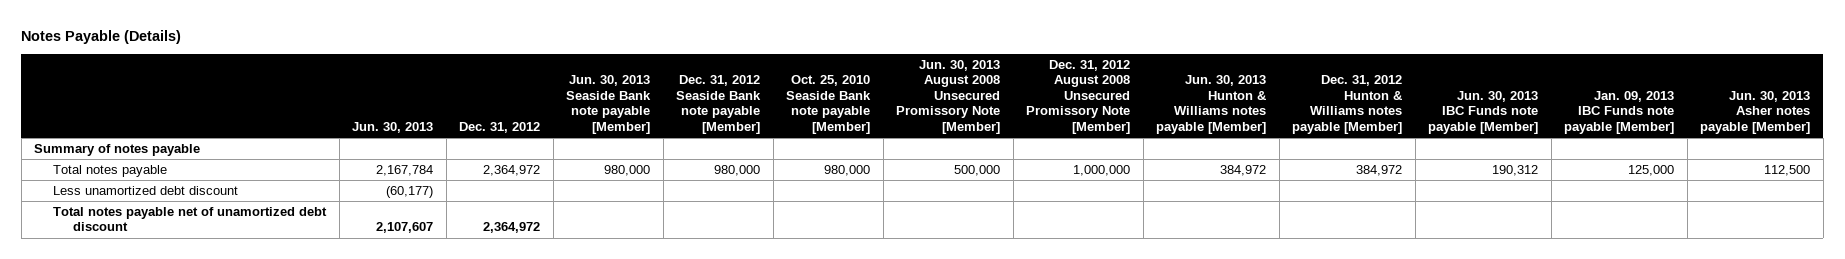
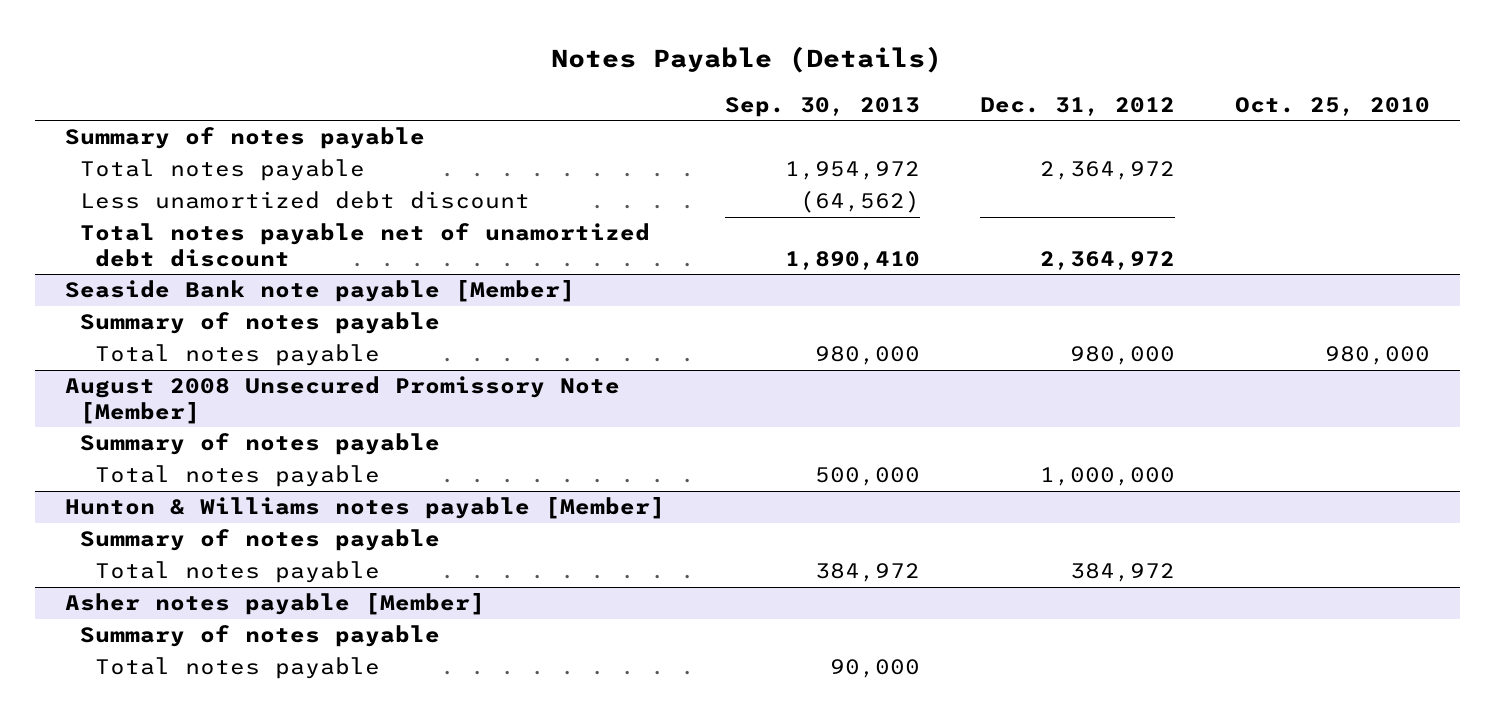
- | Jun. 30, 2013 | Dec. 31, 2012 | Jun. 30, 2013 Seaside Bank note payable [Member] | Dec. 31, 2012 Seaside Bank note payable [Member] | Oct. 25, 2010 Seaside Bank note payable [Member] | Jun. 30, 2013 August 2008 Unsecured Promissory Note [Member] | Dec. 31, 2012 August 2008 Unsecured Promissory Note [Member] | Jun. 30, 2013 Hunton & Williams notes payable [Member] | Dec. 31, 2012 Hunton & Williams notes payable [Member] | Jun. 30, 2013 IBC Funds note payable [Member] | Jan. 09, 2013 IBC Funds note payable [Member] | Jun. 30, 2013 Asher notes payable [Member]
+ | Sep. 30, 2013 | Dec. 31, 2012 | Oct. 25, 2010
+ Seaside Bank note payable [Member]
+ Summary of notes payable
+ Total notes payable | 980,000 | 980,000 | 980,000
+ August 2008 Unsecured Promissory Note [Member]
+ Summary of notes payable
+ Total notes payable | 500,000 | 1,000,000 |
+ Hunton & Williams notes payable [Member]
+ Summary of notes payable
+ Total notes payable | 384,972 | 384,972 |
+ Asher notes payable [Member]
+ Summary of notes payable
+ Total notes payable | 90,000 | |

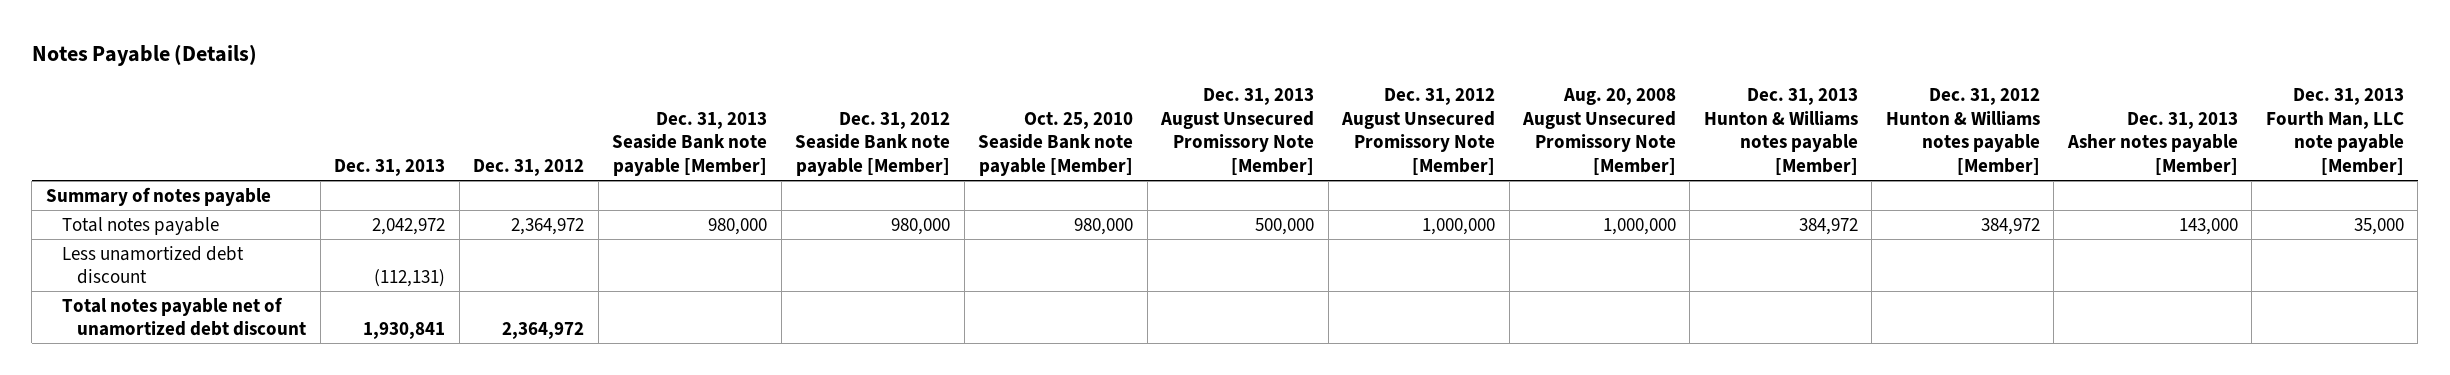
- | Sep. 30, 2013 | Dec. 31, 2012 | Oct. 25, 2010
+ | Dec. 31, 2013 | Dec. 31, 2012 | Dec. 31, 2013 Seaside Bank note payable [Member] | Dec. 31, 2012 Seaside Bank note payable [Member] | Oct. 25, 2010 Seaside Bank note payable [Member] | Dec. 31, 2013 August Unsecured Promissory Note [Member] | Dec. 31, 2012 August Unsecured Promissory Note [Member] | Aug. 20, 2008 August Unsecured Promissory Note [Member] | Dec. 31, 2013 Hunton & Williams notes payable [Member] | Dec. 31, 2012 Hunton & Williams notes payable [Member] | Dec. 31, 2013 Asher notes payable [Member] | Dec. 31, 2013 Fourth Man, LLC note payable [Member]
- Seaside Bank note payable [Member]
- Summary of notes payable
- Total notes payable | 980,000 | 980,000 | 980,000
- August 2008 Unsecured Promissory Note [Member]
- Summary of notes payable
- Total notes payable | 500,000 | 1,000,000 |
- Hunton & Williams notes payable [Member]
- Summary of notes payable
- Total notes payable | 384,972 | 384,972 |
- Asher notes payable [Member]
- Summary of notes payable
- Total notes payable | 90,000 | |

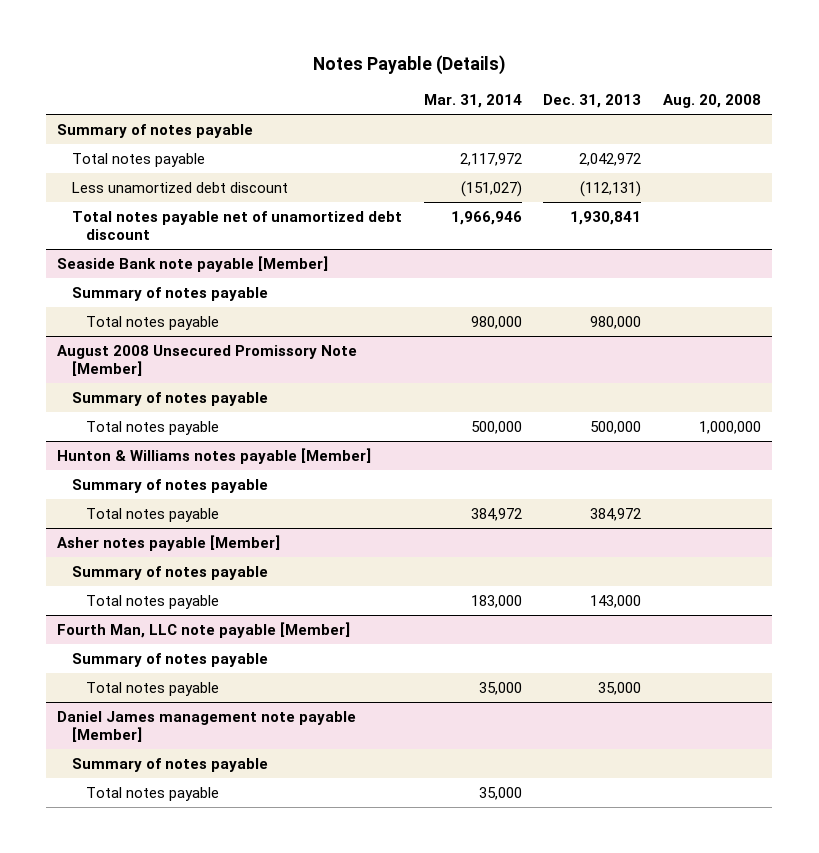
- | Dec. 31, 2013 | Dec. 31, 2012 | Dec. 31, 2013 Seaside Bank note payable [Member] | Dec. 31, 2012 Seaside Bank note payable [Member] | Oct. 25, 2010 Seaside Bank note payable [Member] | Dec. 31, 2013 August Unsecured Promissory Note [Member] | Dec. 31, 2012 August Unsecured Promissory Note [Member] | Aug. 20, 2008 August Unsecured Promissory Note [Member] | Dec. 31, 2013 Hunton & Williams notes payable [Member] | Dec. 31, 2012 Hunton & Williams notes payable [Member] | Dec. 31, 2013 Asher notes payable [Member] | Dec. 31, 2013 Fourth Man, LLC note payable [Member]
+ | Mar. 31, 2014 | Dec. 31, 2013 | Aug. 20, 2008
+ Seaside Bank note payable [Member]
+ Summary of notes payable
+ Total notes payable | 980,000 | 980,000 |
+ August 2008 Unsecured Promissory Note [Member]
+ Summary of notes payable
+ Total notes payable | 500,000 | 500,000 | 1,000,000
+ Hunton & Williams notes payable [Member]
+ Summary of notes payable
+ Total notes payable | 384,972 | 384,972 |
+ Asher notes payable [Member]
+ Summary of notes payable
+ Total notes payable | 183,000 | 143,000 |
+ Fourth Man, LLC note payable [Member]
+ Summary of notes payable
+ Total notes payable | 35,000 | 35,000 |
+ Daniel James management note payable [Member]
+ Summary of notes payable
+ Total notes payable | 35,000 | |

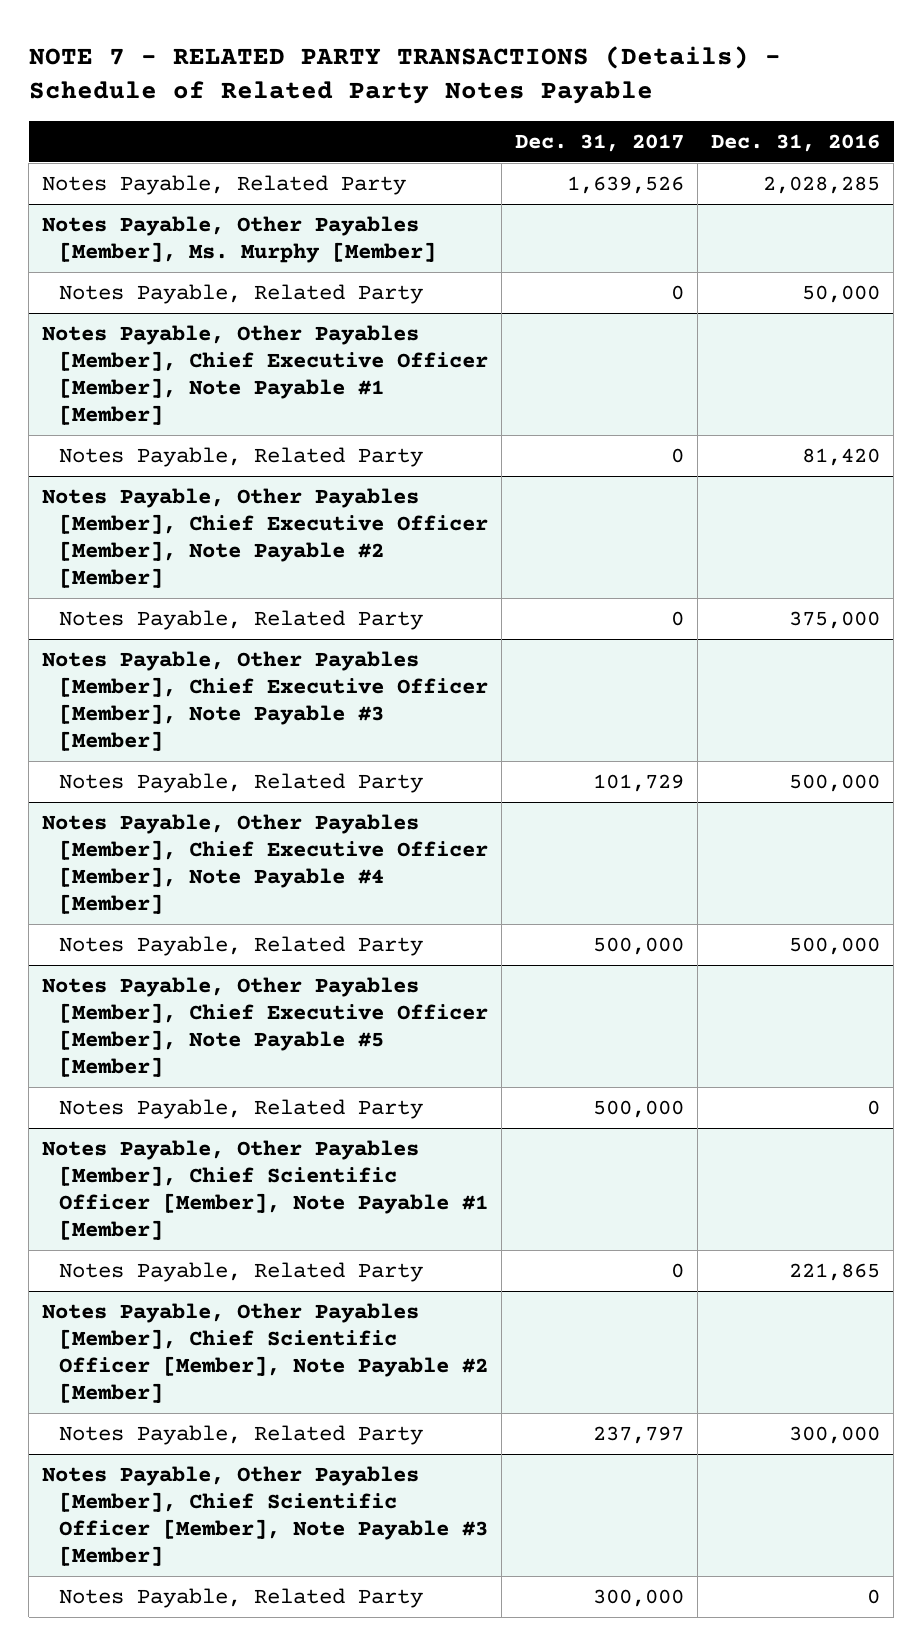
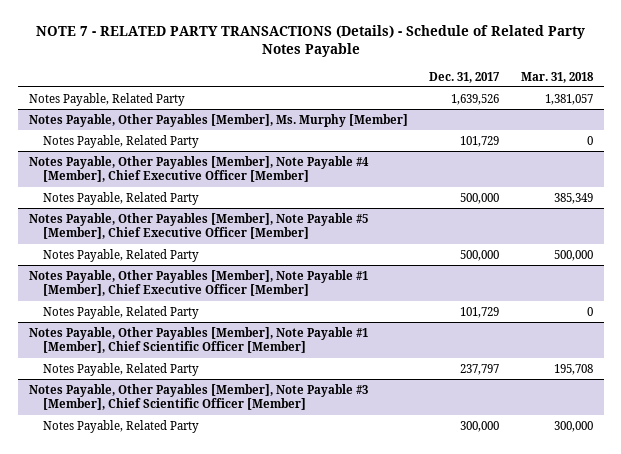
- | Dec. 31, 2017 | Dec. 31, 2016
+ | Dec. 31, 2017 | Mar. 31, 2018
@ Notes Payable, Other Payables [Member], Ms. Murphy [Member]
- Notes Payable, Related Party | 0 | 50,000
- Notes Payable, Other Payables [Member], Chief Executive Officer [Member], Note Payable #1 [Member]
- Notes Payable, Related Party | 0 | 81,420
- Notes Payable, Other Payables [Member], Chief Executive Officer [Member], Note Payable #2 [Member]
- Notes Payable, Related Party | 0 | 375,000
- Notes Payable, Other Payables [Member], Chief Executive Officer [Member], Note Payable #3 [Member]
- Notes Payable, Other Payables [Member], Chief Executive Officer [Member], Note Payable #4 [Member]
+ Notes Payable, Other Payables [Member], Note Payable #4 [Member], Chief Executive Officer [Member]
- Notes Payable, Other Payables [Member], Chief Executive Officer [Member], Note Payable #5 [Member]
+ Notes Payable, Other Payables [Member], Note Payable #5 [Member], Chief Executive Officer [Member]
- Notes Payable, Other Payables [Member], Chief Scientific Officer [Member], Note Payable #1 [Member]
- Notes Payable, Related Party | 0 | 221,865
- Notes Payable, Other Payables [Member], Chief Scientific Officer [Member], Note Payable #2 [Member]
+ Notes Payable, Other Payables [Member], Note Payable #1 [Member], Chief Executive Officer [Member]
+ Notes Payable, Related Party | 101,729 | 0
+ Notes Payable, Other Payables [Member], Note Payable #1 [Member], Chief Scientific Officer [Member]
- Notes Payable, Other Payables [Member], Chief Scientific Officer [Member], Note Payable #3 [Member]
+ Notes Payable, Other Payables [Member], Note Payable #3 [Member], Chief Scientific Officer [Member]

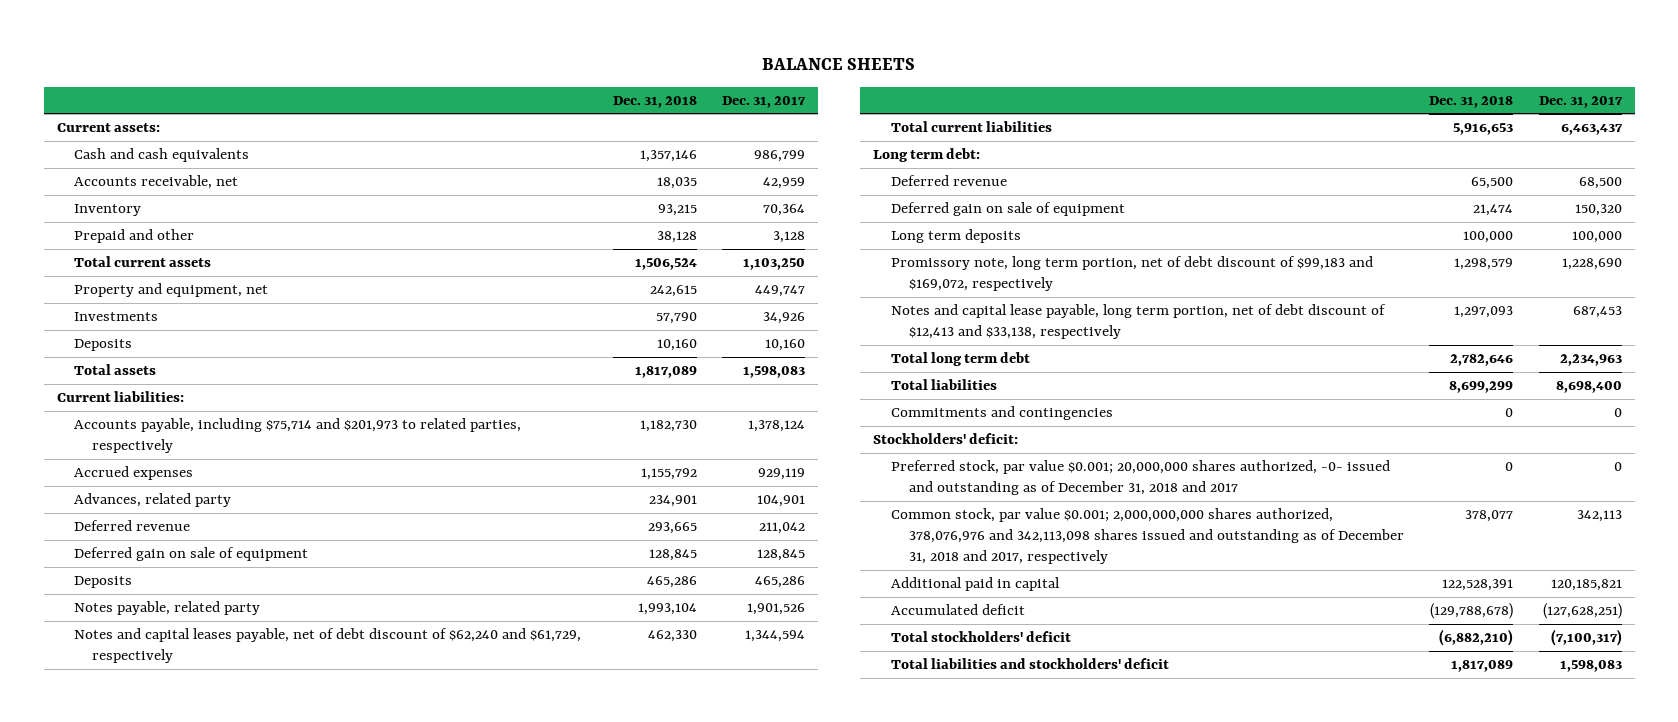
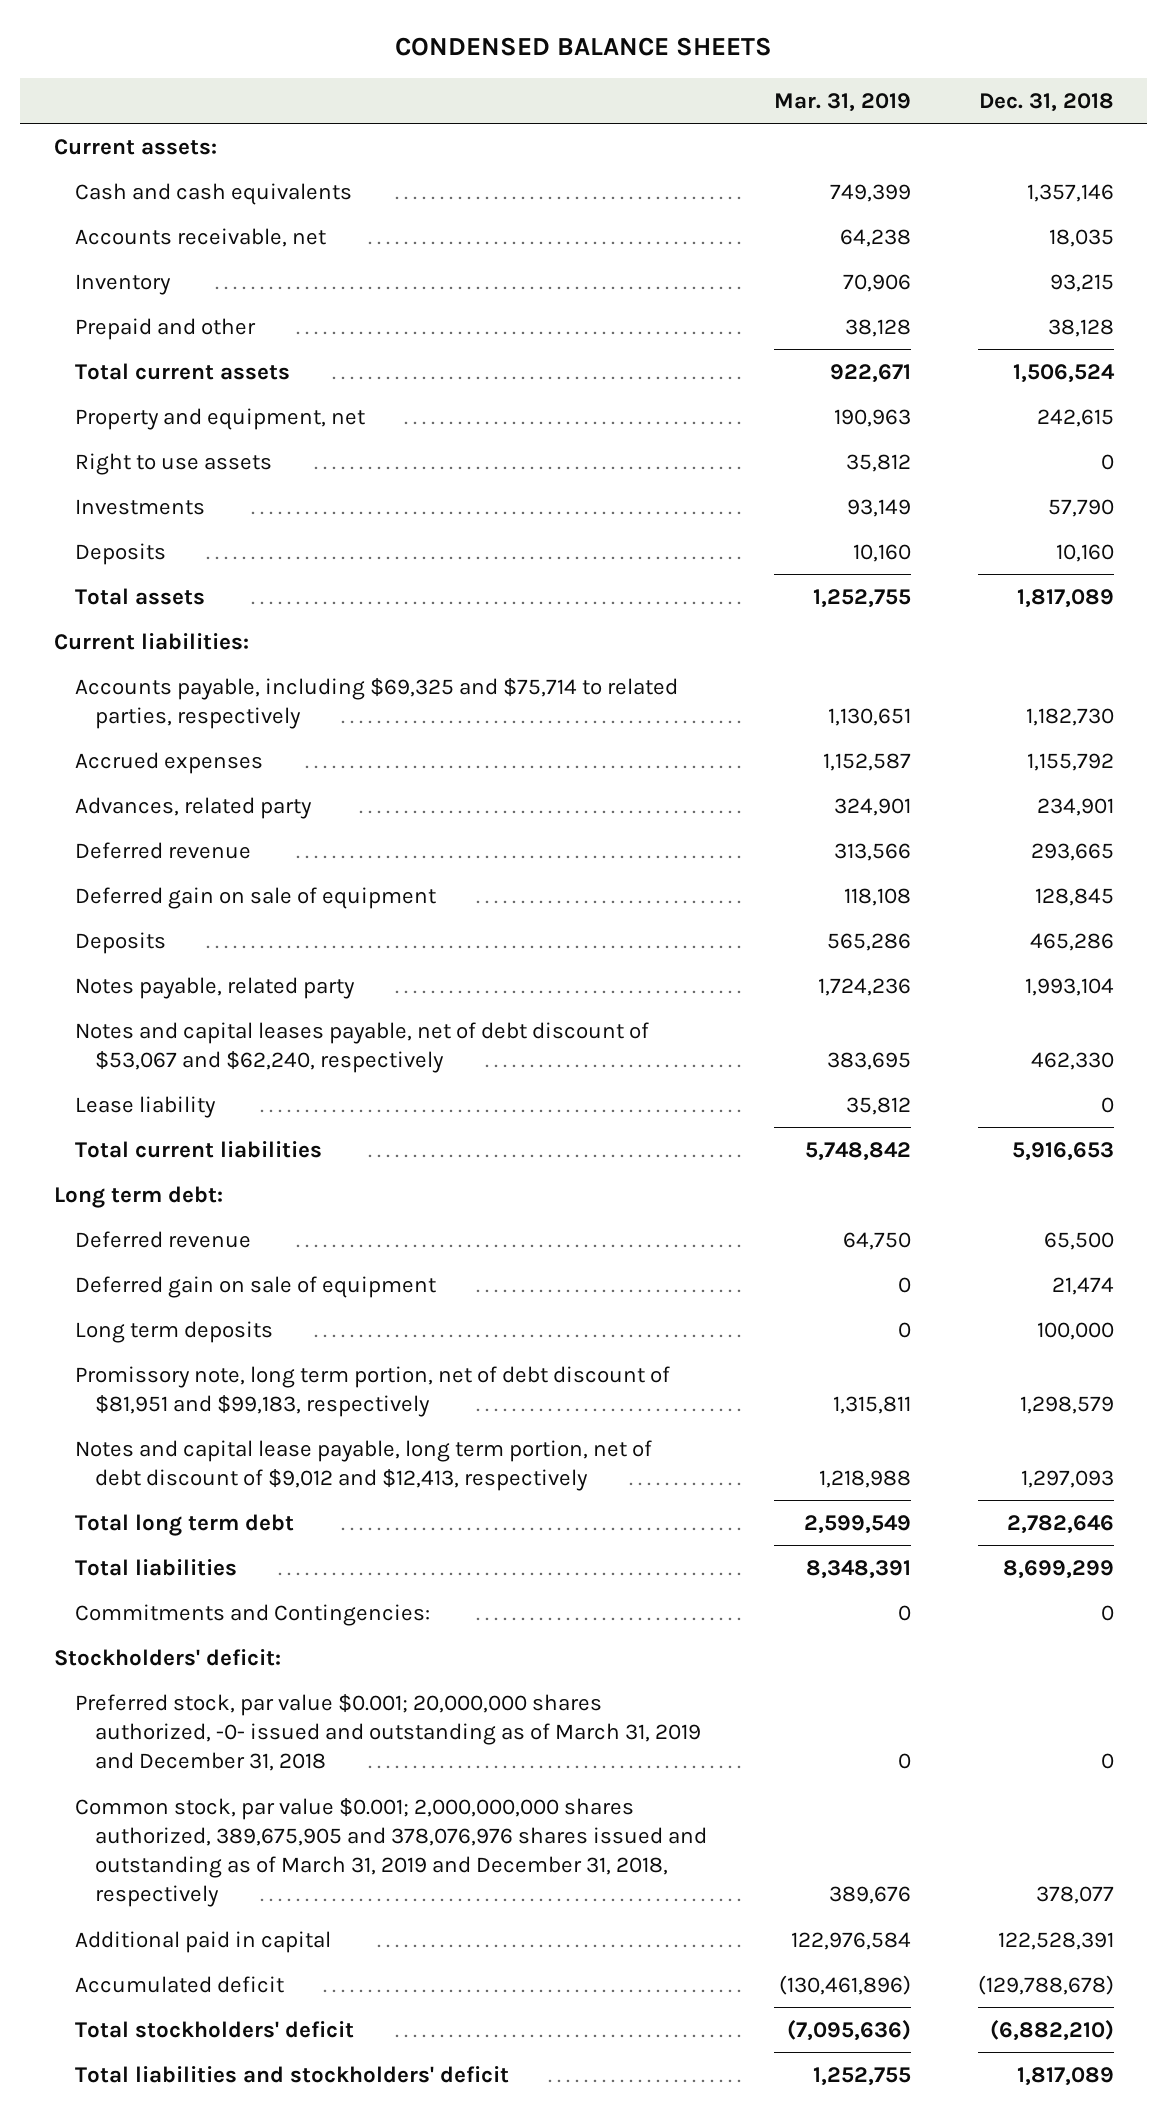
- BALANCE SHEETS
+ CONDENSED BALANCE SHEETS
- | Dec. 31, 2018 | Dec. 31, 2017
+ | Mar. 31, 2019 | Dec. 31, 2018
+ Right to use assets | 35,812 | 0
- Accounts payable, including $75,714 and $201,973 to related parties, respectively | 1,182,730 | 1,378,124
+ Accounts payable, including $69,325 and $75,714 to related parties, respectively | 1,130,651 | 1,182,730
- Notes and capital leases payable, net of debt discount of $62,240 and $61,729, respectively | 462,330 | 1,344,594
+ Notes and capital leases payable, net of debt discount of $53,067 and $62,240, respectively | 383,695 | 462,330
+ Lease liability | 35,812 | 0
- Promissory note, long term portion, net of debt discount of $99,183 and $169,072, respectively | 1,298,579 | 1,228,690
- Notes and capital lease payable, long term portion, net of debt discount of $12,413 and $33,138, respectively | 1,297,093 | 687,453
+ Promissory note, long term portion, net of debt discount of $81,951 and $99,183, respectively | 1,315,811 | 1,298,579
+ Notes and capital lease payable, long term portion, net of debt discount of $9,012 and $12,413, respectively | 1,218,988 | 1,297,093
- Commitments and contingencies | 0 | 0
+ Commitments and Contingencies: | 0 | 0
- Preferred stock, par value $0.001; 20,000,000 shares authorized, -0- issued and outstanding as of December 31, 2018 and 2017 | 0 | 0
- Common stock, par value $0.001; 2,000,000,000 shares authorized, 378,076,976 and 342,113,098 shares issued and outstanding as of December 31, 2018 and 2017, respectively | 378,077 | 342,113
+ Preferred stock, par value $0.001; 20,000,000 shares authorized, -0- issued and outstanding as of March 31, 2019 and December 31, 2018 | 0 | 0
+ Common stock, par value $0.001; 2,000,000,000 shares authorized, 389,675,905 and 378,076,976 shares issued and outstanding as of March 31, 2019 and December 31, 2018, respectively | 389,676 | 378,077

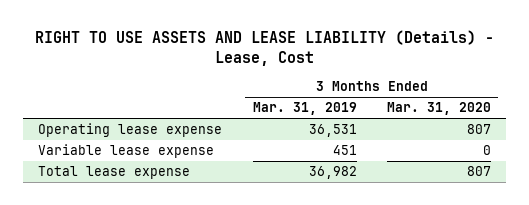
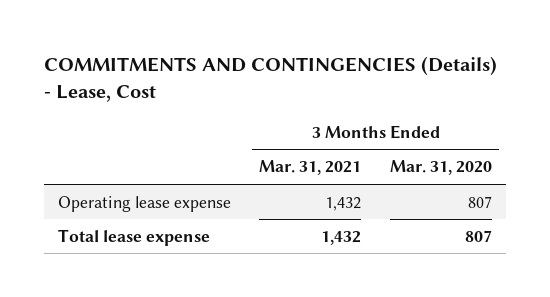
- RIGHT TO USE ASSETS AND LEASE LIABILITY (Details) - Lease, Cost
+ COMMITMENTS AND CONTINGENCIES (Details) - Lease, Cost
- | 3 Months Ended Mar. 31, 2019 | 3 Months Ended Mar. 31, 2020
+ | 3 Months Ended Mar. 31, 2021 | 3 Months Ended Mar. 31, 2020
- Variable lease expense | 451 | 0

